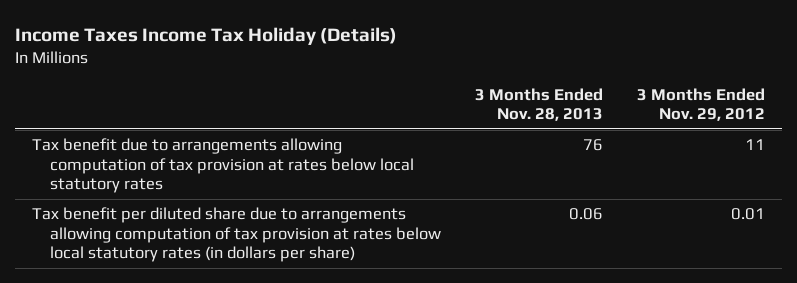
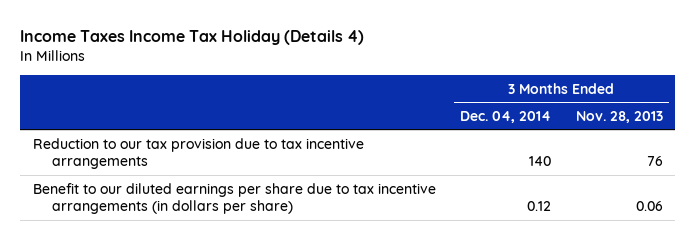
- Income Taxes Income Tax Holiday (Details)
+ Income Taxes Income Tax Holiday (Details 4)
- | 3 Months Ended Nov. 28, 2013 | 3 Months Ended Nov. 29, 2012
+ | 3 Months Ended Dec. 04, 2014 | 3 Months Ended Nov. 28, 2013
- Tax benefit due to arrangements allowing computation of tax provision at rates below local statutory rates | 76 | 11
- Tax benefit per diluted share due to arrangements allowing computation of tax provision at rates below local statutory rates (in dollars per share) | 0.06 | 0.01
+ Reduction to our tax provision due to tax incentive arrangements | 140 | 76
+ Benefit to our diluted earnings per share due to tax incentive arrangements (in dollars per share) | 0.12 | 0.06

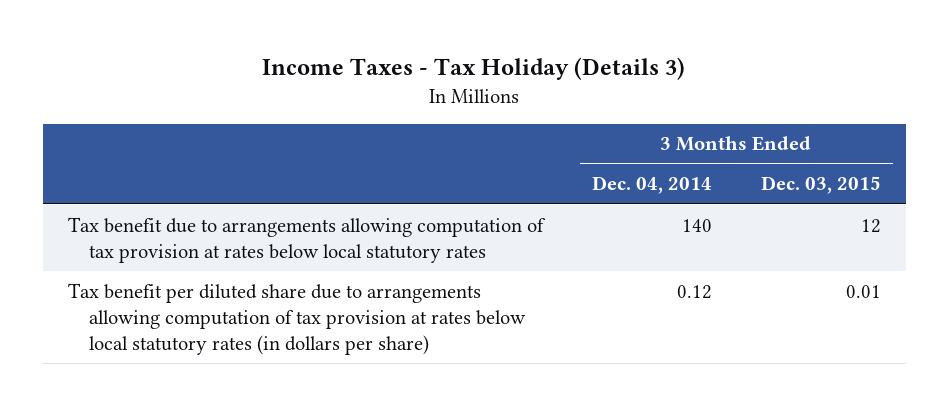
- Income Taxes Income Tax Holiday (Details 4)
+ Income Taxes - Tax Holiday (Details 3)
- | 3 Months Ended Dec. 04, 2014 | 3 Months Ended Nov. 28, 2013
+ | 3 Months Ended Dec. 04, 2014 | 3 Months Ended Dec. 03, 2015
- Reduction to our tax provision due to tax incentive arrangements | 140 | 76
- Benefit to our diluted earnings per share due to tax incentive arrangements (in dollars per share) | 0.12 | 0.06
+ Tax benefit due to arrangements allowing computation of tax provision at rates below local statutory rates | 140 | 12
+ Tax benefit per diluted share due to arrangements allowing computation of tax provision at rates below local statutory rates (in dollars per share) | 0.12 | 0.01

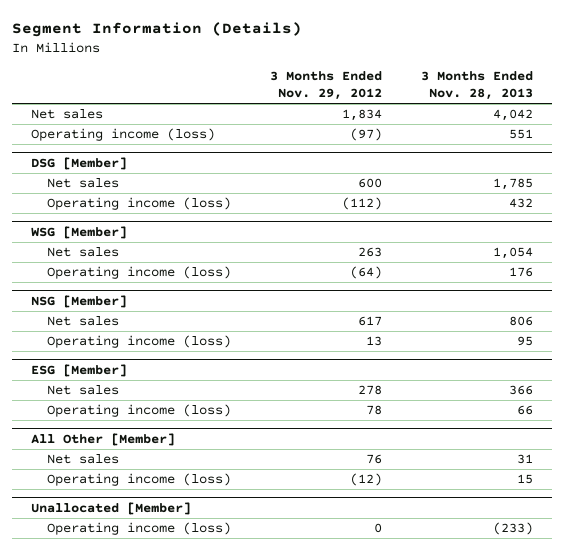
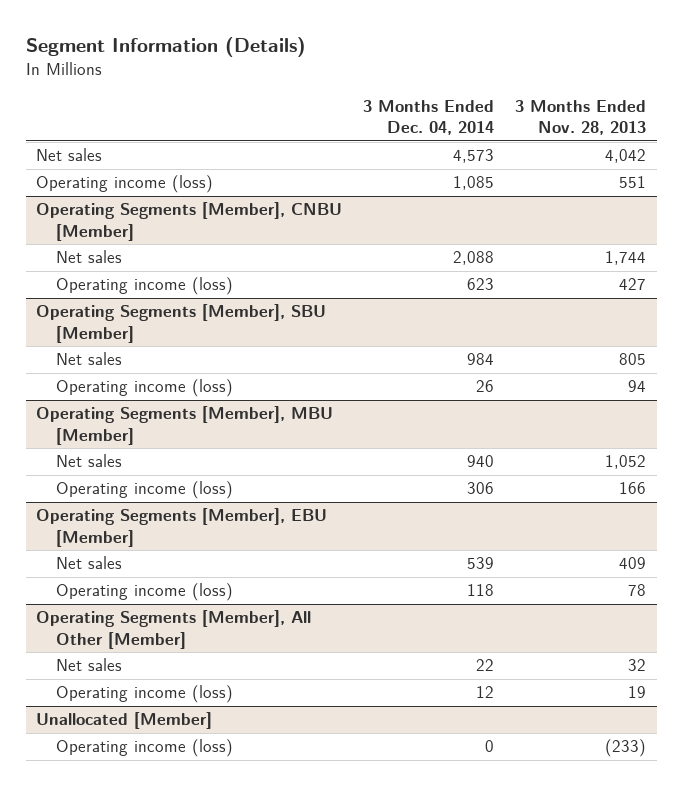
- | 3 Months Ended Nov. 29, 2012 | 3 Months Ended Nov. 28, 2013
+ | 3 Months Ended Dec. 04, 2014 | 3 Months Ended Nov. 28, 2013
- DSG [Member]
- Net sales | 600 | 1,785
- Operating income (loss) | (112) | 432
- WSG [Member]
- Net sales | 263 | 1,054
- Operating income (loss) | (64) | 176
- NSG [Member]
- Net sales | 617 | 806
- Operating income (loss) | 13 | 95
- ESG [Member]
- Net sales | 278 | 366
- Operating income (loss) | 78 | 66
- All Other [Member]
- Net sales | 76 | 31
- Operating income (loss) | (12) | 15
+ Operating Segments [Member], CNBU [Member]
+ Net sales | 2,088 | 1,744
+ Operating income (loss) | 623 | 427
+ Operating Segments [Member], SBU [Member]
+ Net sales | 984 | 805
+ Operating income (loss) | 26 | 94
+ Operating Segments [Member], MBU [Member]
+ Net sales | 940 | 1,052
+ Operating income (loss) | 306 | 166
+ Operating Segments [Member], EBU [Member]
+ Net sales | 539 | 409
+ Operating income (loss) | 118 | 78
+ Operating Segments [Member], All Other [Member]
+ Net sales | 22 | 32
+ Operating income (loss) | 12 | 19

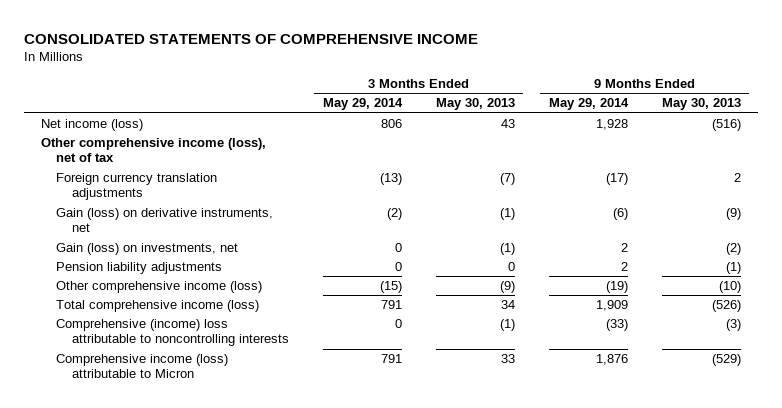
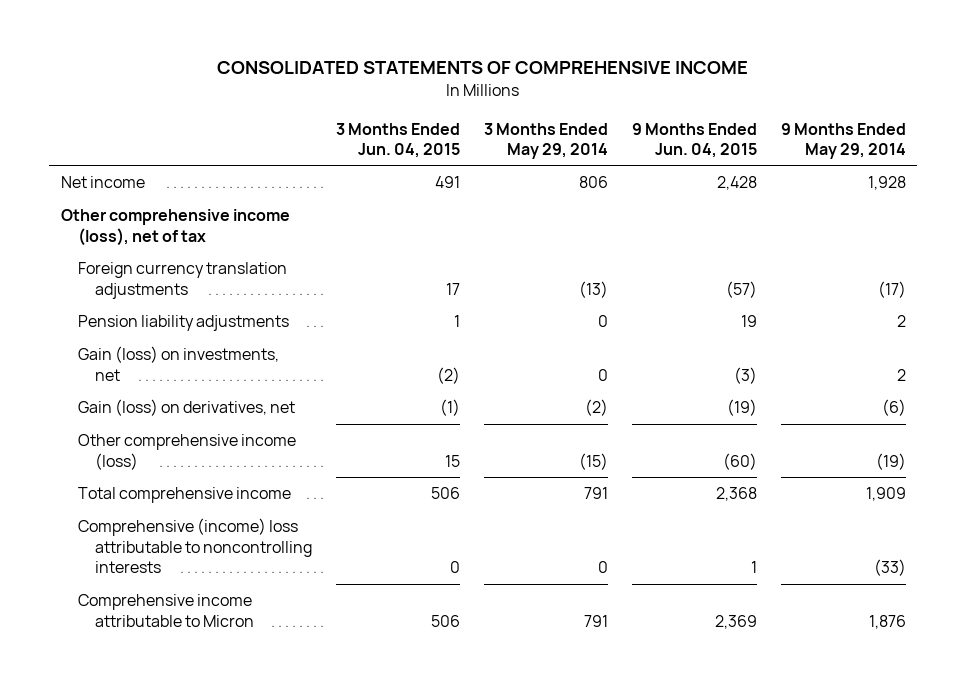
- | 3 Months Ended May 29, 2014 | 3 Months Ended May 30, 2013 | 9 Months Ended May 29, 2014 | 9 Months Ended May 30, 2013
+ | 3 Months Ended Jun. 04, 2015 | 3 Months Ended May 29, 2014 | 9 Months Ended Jun. 04, 2015 | 9 Months Ended May 29, 2014
- Net income (loss) | 806 | 43 | 1,928 | (516)
+ Net income | 491 | 806 | 2,428 | 1,928
- Gain (loss) on derivative instruments, net | (2) | (1) | (6) | (9)
moved down: Gain (loss) on investments, net | (2) | 0 | (3) | 2
+ Gain (loss) on derivatives, net | (1) | (2) | (19) | (6)
- Total comprehensive income (loss) | 791 | 34 | 1,909 | (526)
+ Total comprehensive income | 506 | 791 | 2,368 | 1,909
- Comprehensive income (loss) attributable to Micron | 791 | 33 | 1,876 | (529)
+ Comprehensive income attributable to Micron | 506 | 791 | 2,369 | 1,876

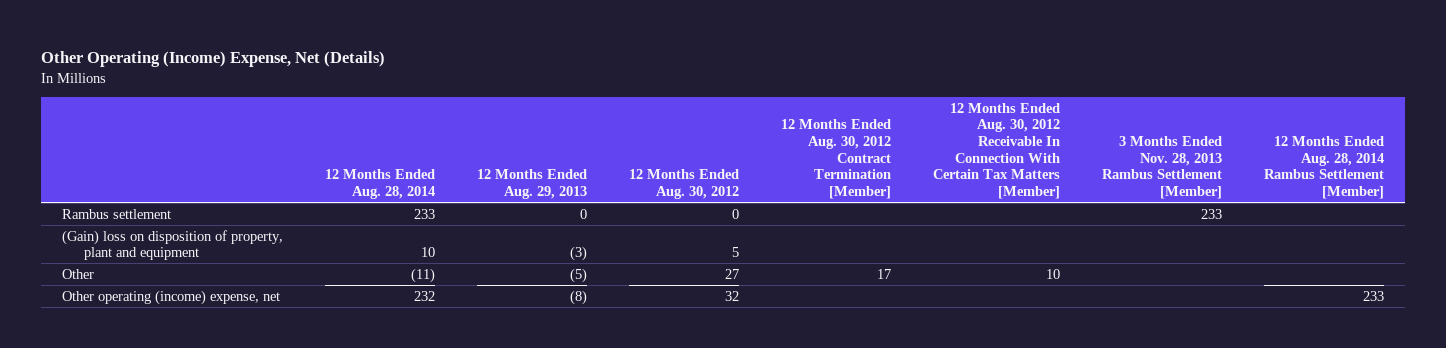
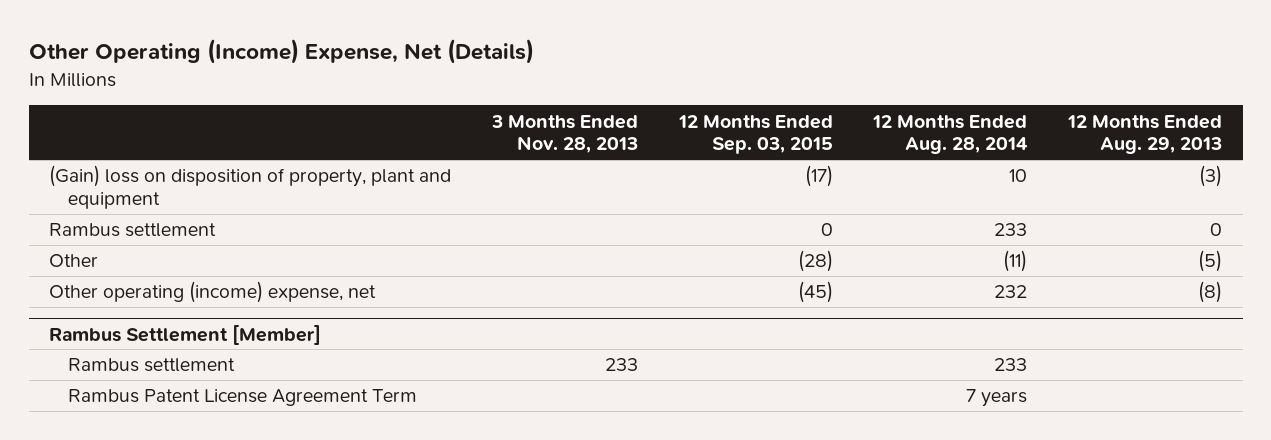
- | 12 Months Ended Aug. 28, 2014 | 12 Months Ended Aug. 29, 2013 | 12 Months Ended Aug. 30, 2012 | 12 Months Ended Aug. 30, 2012 Contract Termination [Member] | 12 Months Ended Aug. 30, 2012 Receivable In Connection With Certain Tax Matters [Member] | 3 Months Ended Nov. 28, 2013 Rambus Settlement [Member] | 12 Months Ended Aug. 28, 2014 Rambus Settlement [Member]
+ | 3 Months Ended Nov. 28, 2013 | 12 Months Ended Sep. 03, 2015 | 12 Months Ended Aug. 28, 2014 | 12 Months Ended Aug. 29, 2013
moved down: Rambus settlement | | 0 | 233 | 0
+ Rambus Settlement [Member]
+ Rambus settlement | 233 | | 233 |
+ Rambus Patent License Agreement Term | | | 7 years |

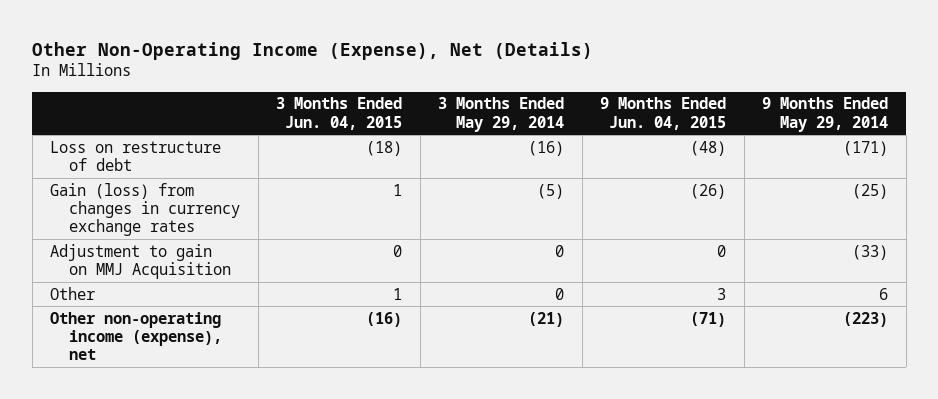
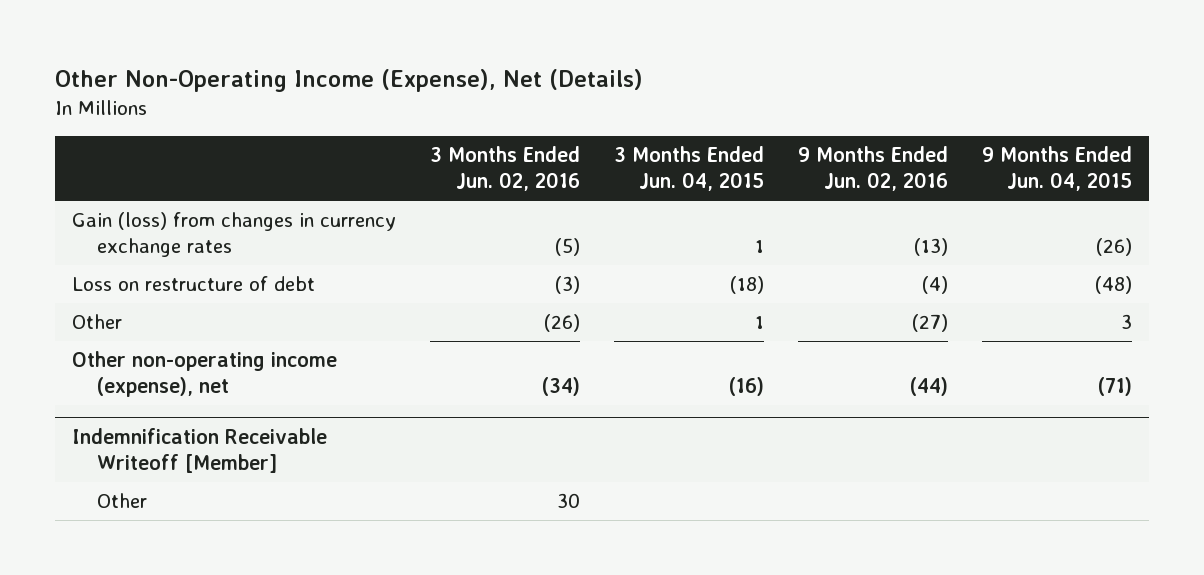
- | 3 Months Ended Jun. 04, 2015 | 3 Months Ended May 29, 2014 | 9 Months Ended Jun. 04, 2015 | 9 Months Ended May 29, 2014
+ | 3 Months Ended Jun. 02, 2016 | 3 Months Ended Jun. 04, 2015 | 9 Months Ended Jun. 02, 2016 | 9 Months Ended Jun. 04, 2015
- Adjustment to gain on MMJ Acquisition | 0 | 0 | 0 | (33)
moved down: Loss on restructure of debt | (3) | (18) | (4) | (48)
+ Indemnification Receivable Writeoff [Member]
+ Other | 30 | | |

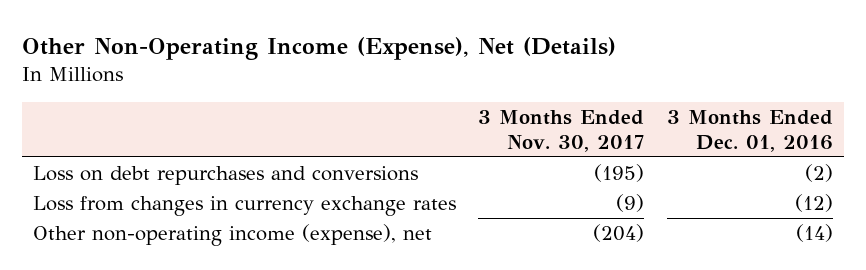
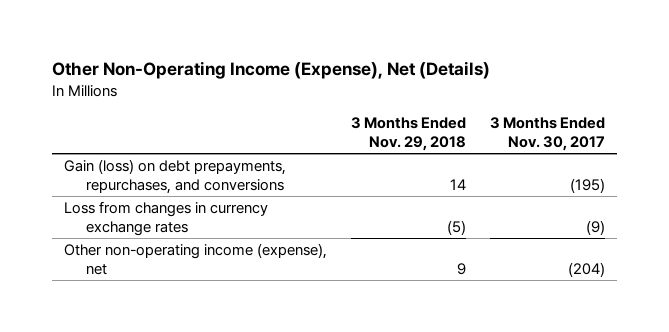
- | 3 Months Ended Nov. 30, 2017 | 3 Months Ended Dec. 01, 2016
+ | 3 Months Ended Nov. 29, 2018 | 3 Months Ended Nov. 30, 2017
- Loss on debt repurchases and conversions | (195) | (2)
+ Gain (loss) on debt prepayments, repurchases, and conversions | 14 | (195)

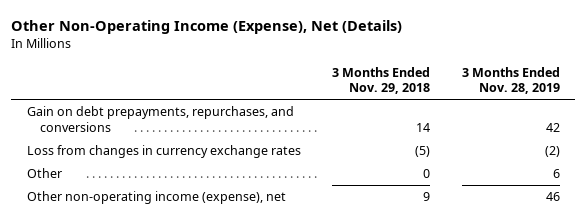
- | 3 Months Ended Nov. 29, 2018 | 3 Months Ended Nov. 30, 2017
+ | 3 Months Ended Nov. 29, 2018 | 3 Months Ended Nov. 28, 2019
- Gain (loss) on debt prepayments, repurchases, and conversions | 14 | (195)
+ Gain on debt prepayments, repurchases, and conversions | 14 | 42
+ Other | 0 | 6

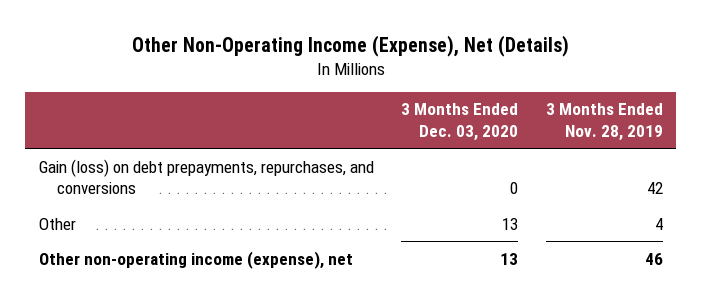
- | 3 Months Ended Nov. 29, 2018 | 3 Months Ended Nov. 28, 2019
+ | 3 Months Ended Dec. 03, 2020 | 3 Months Ended Nov. 28, 2019
- Gain on debt prepayments, repurchases, and conversions | 14 | 42
- Loss from changes in currency exchange rates | (5) | (2)
- Other | 0 | 6
+ Gain (loss) on debt prepayments, repurchases, and conversions | 0 | 42
+ Other | 13 | 4

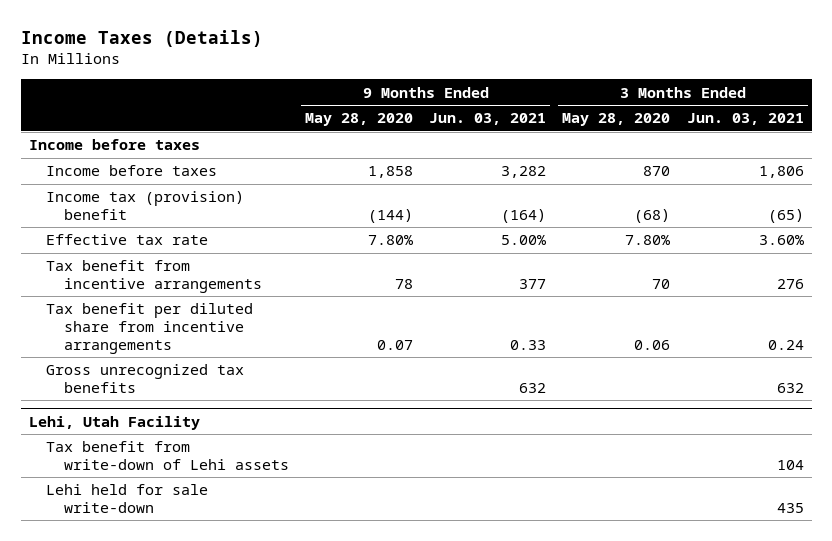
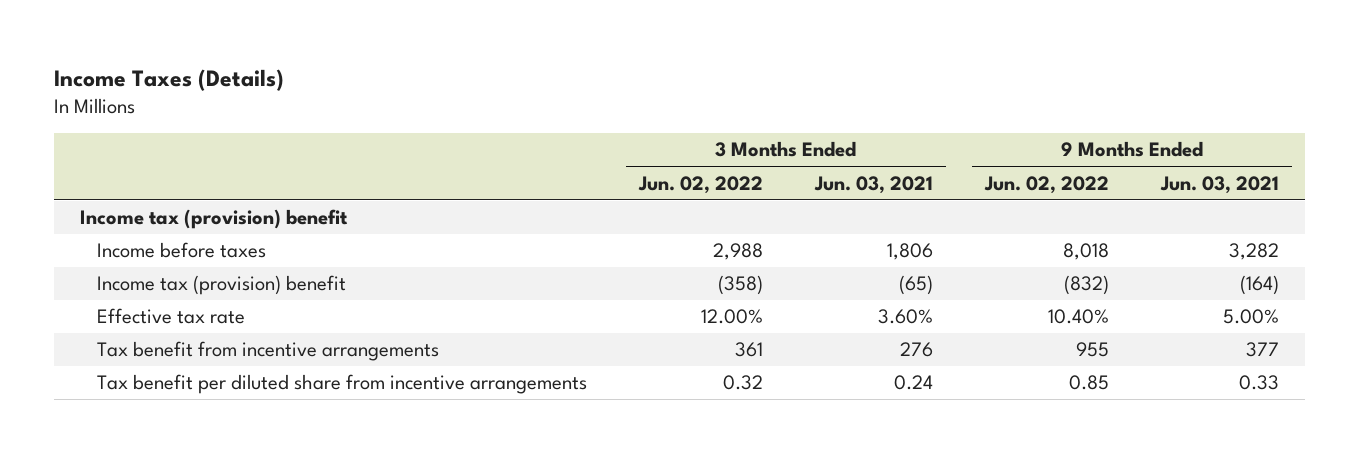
- | 9 Months Ended May 28, 2020 | 9 Months Ended Jun. 03, 2021 | 3 Months Ended May 28, 2020 | 3 Months Ended Jun. 03, 2021
+ | 3 Months Ended Jun. 02, 2022 | 3 Months Ended Jun. 03, 2021 | 9 Months Ended Jun. 02, 2022 | 9 Months Ended Jun. 03, 2021
- Income before taxes
+ Income tax (provision) benefit
- Gross unrecognized tax benefits | | 632 | | 632
- Lehi, Utah Facility
- Tax benefit from write-down of Lehi assets | | | | 104
- Lehi held for sale write-down | | | | 435

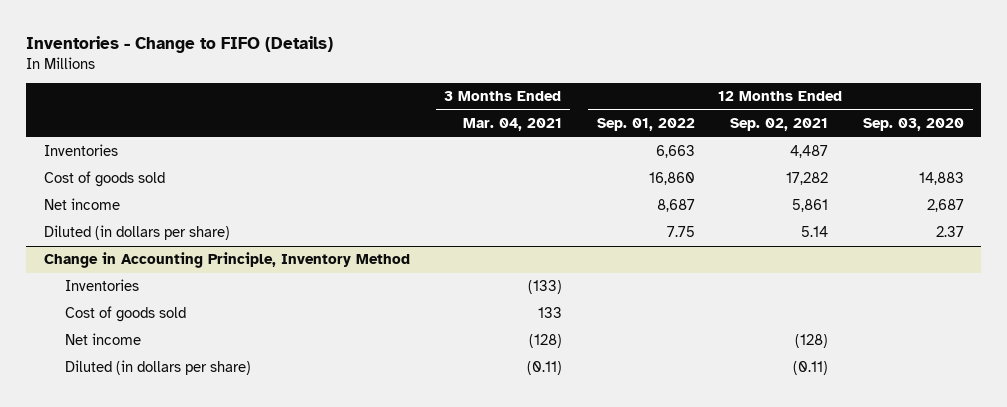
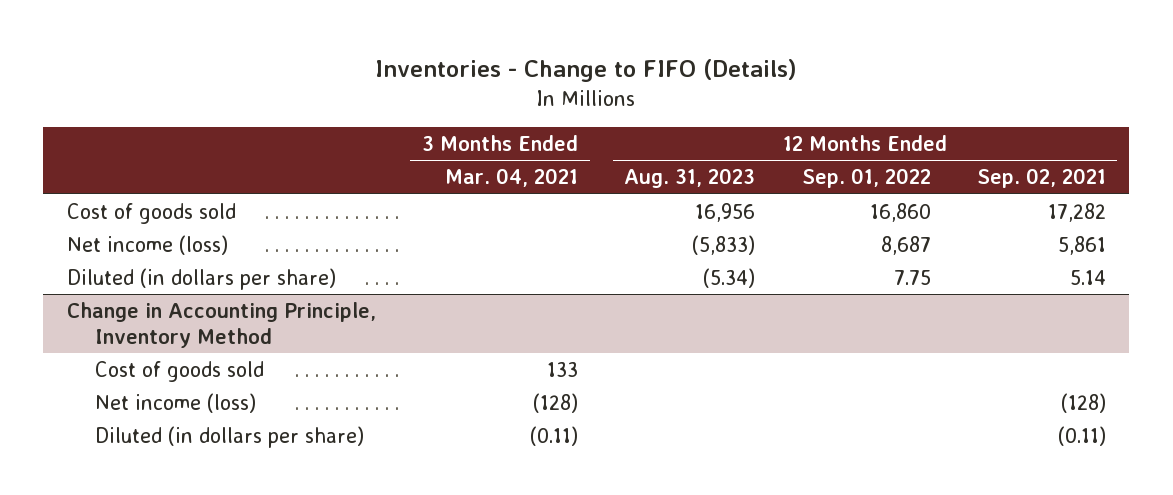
- | 3 Months Ended Mar. 04, 2021 | 12 Months Ended Sep. 01, 2022 | 12 Months Ended Sep. 02, 2021 | 12 Months Ended Sep. 03, 2020
+ | 3 Months Ended Mar. 04, 2021 | 12 Months Ended Aug. 31, 2023 | 12 Months Ended Sep. 01, 2022 | 12 Months Ended Sep. 02, 2021
- Inventories | | 6,663 | 4,487 |
- Net income | | 8,687 | 5,861 | 2,687
+ Net income (loss) | | (5,833) | 8,687 | 5,861
@ Change in Accounting Principle, Inventory Method
- Inventories | (133) | | |
- Net income | (128) | | (128) |
+ Net income (loss) | (128) | | | (128)

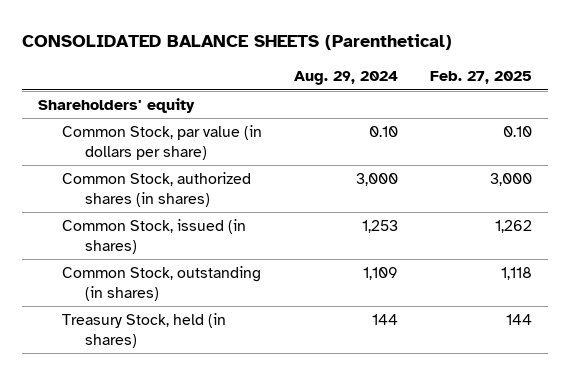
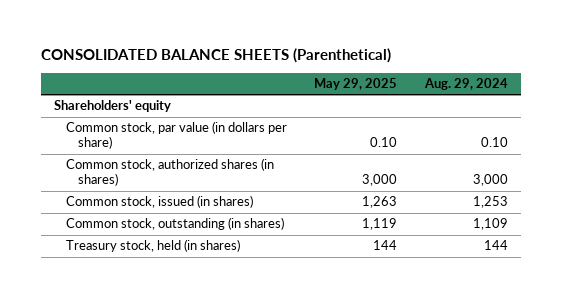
- | Aug. 29, 2024 | Feb. 27, 2025
+ | May 29, 2025 | Aug. 29, 2024
- Common Stock, par value (in dollars per share) | 0.10 | 0.10
- Common Stock, authorized shares (in shares) | 3,000 | 3,000
- Common Stock, issued (in shares) | 1,253 | 1,262
- Common Stock, outstanding (in shares) | 1,109 | 1,118
- Treasury Stock, held (in shares) | 144 | 144
+ Common stock, par value (in dollars per share) | 0.10 | 0.10
+ Common stock, authorized shares (in shares) | 3,000 | 3,000
+ Common stock, issued (in shares) | 1,263 | 1,253
+ Common stock, outstanding (in shares) | 1,119 | 1,109
+ Treasury stock, held (in shares) | 144 | 144

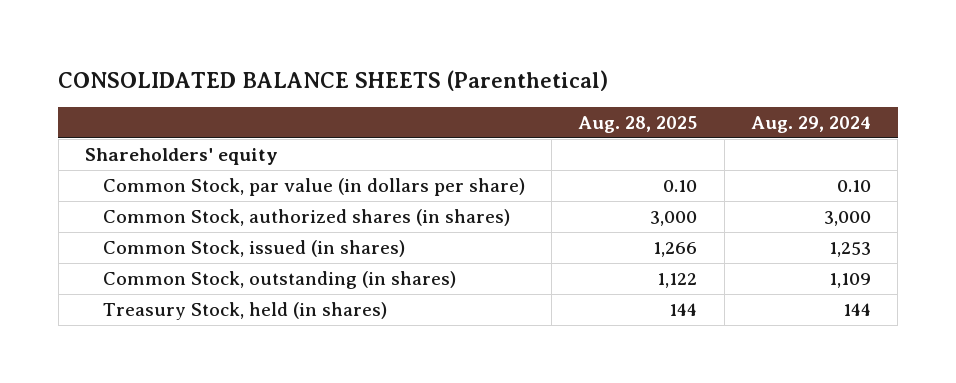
- | May 29, 2025 | Aug. 29, 2024
+ | Aug. 28, 2025 | Aug. 29, 2024
- Common stock, par value (in dollars per share) | 0.10 | 0.10
- Common stock, authorized shares (in shares) | 3,000 | 3,000
- Common stock, issued (in shares) | 1,263 | 1,253
- Common stock, outstanding (in shares) | 1,119 | 1,109
- Treasury stock, held (in shares) | 144 | 144
+ Common Stock, par value (in dollars per share) | 0.10 | 0.10
+ Common Stock, authorized shares (in shares) | 3,000 | 3,000
+ Common Stock, issued (in shares) | 1,266 | 1,253
+ Common Stock, outstanding (in shares) | 1,122 | 1,109
+ Treasury Stock, held (in shares) | 144 | 144

